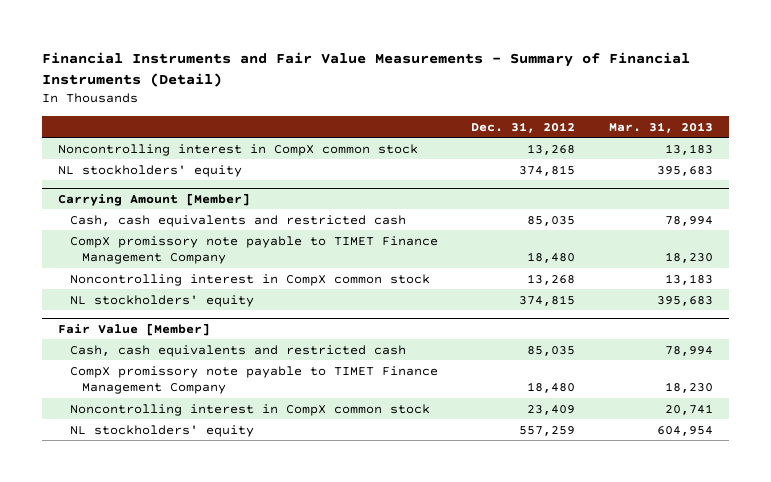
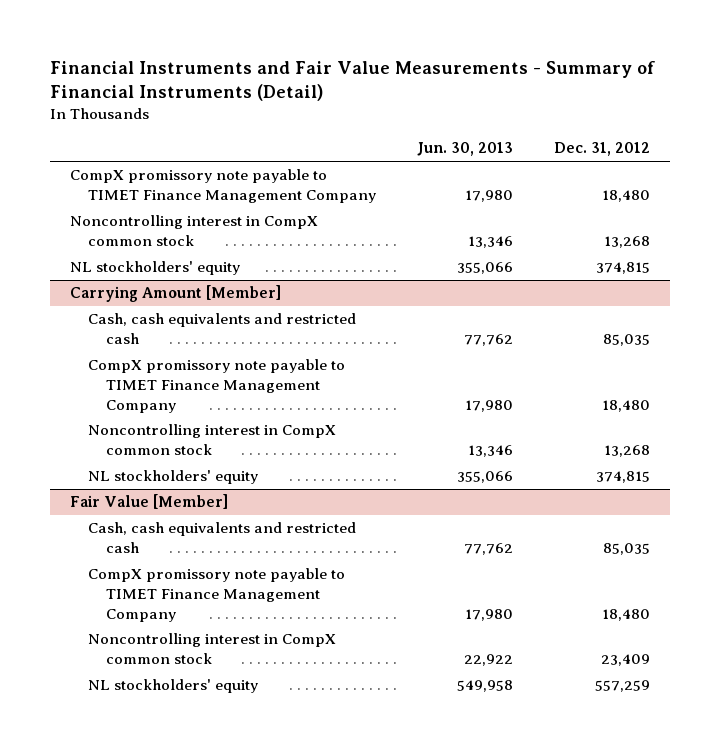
- | Dec. 31, 2012 | Mar. 31, 2013
+ | Jun. 30, 2013 | Dec. 31, 2012
+ CompX promissory note payable to TIMET Finance Management Company | 17,980 | 18,480

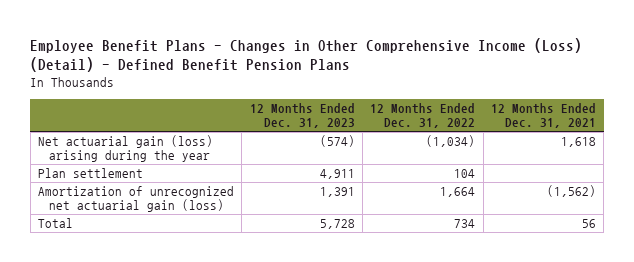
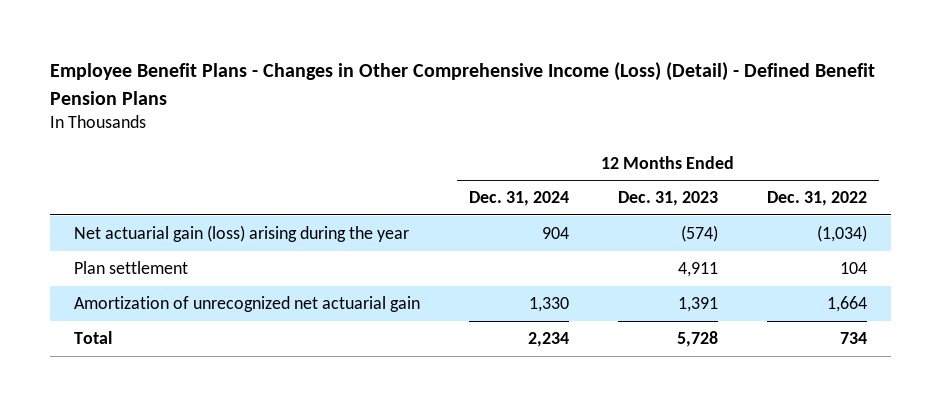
- | 12 Months Ended Dec. 31, 2023 | 12 Months Ended Dec. 31, 2022 | 12 Months Ended Dec. 31, 2021
+ | 12 Months Ended Dec. 31, 2024 | 12 Months Ended Dec. 31, 2023 | 12 Months Ended Dec. 31, 2022
- Amortization of unrecognized net actuarial gain (loss) | 1,391 | 1,664 | (1,562)
+ Amortization of unrecognized net actuarial gain | 1,330 | 1,391 | 1,664

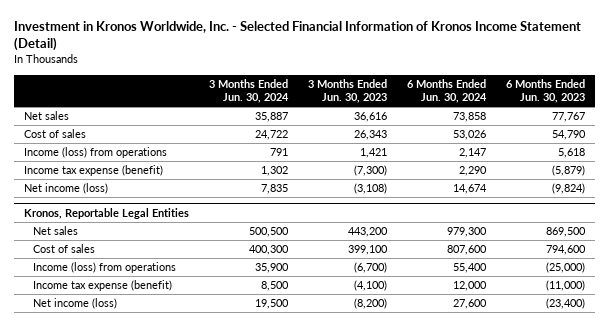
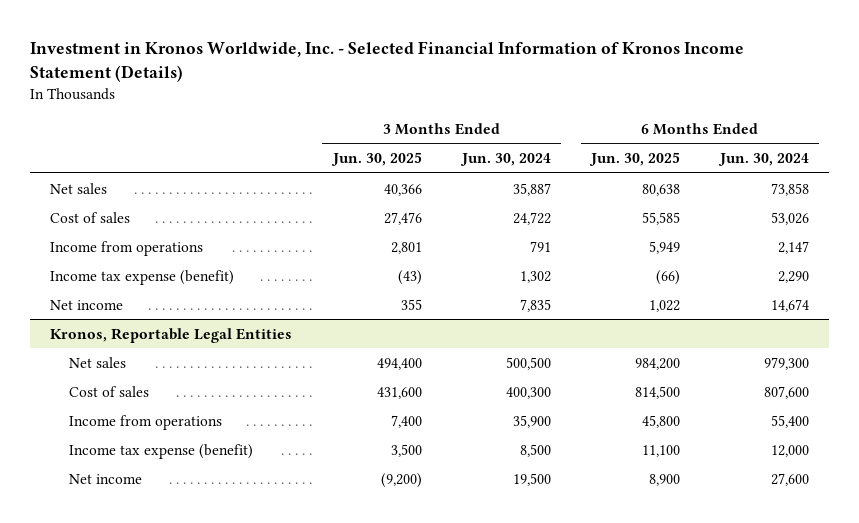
- Investment in Kronos Worldwide, Inc. - Selected Financial Information of Kronos Income Statement (Detail)
+ Investment in Kronos Worldwide, Inc. - Selected Financial Information of Kronos Income Statement (Details)
- | 3 Months Ended Jun. 30, 2024 | 3 Months Ended Jun. 30, 2023 | 6 Months Ended Jun. 30, 2024 | 6 Months Ended Jun. 30, 2023
+ | 3 Months Ended Jun. 30, 2025 | 3 Months Ended Jun. 30, 2024 | 6 Months Ended Jun. 30, 2025 | 6 Months Ended Jun. 30, 2024
- Income (loss) from operations | 791 | 1,421 | 2,147 | 5,618
+ Income from operations | 2,801 | 791 | 5,949 | 2,147
- Net income (loss) | 7,835 | (3,108) | 14,674 | (9,824)
+ Net income | 355 | 7,835 | 1,022 | 14,674
@ Kronos, Reportable Legal Entities
- Income (loss) from operations | 35,900 | (6,700) | 55,400 | (25,000)
+ Income from operations | 7,400 | 35,900 | 45,800 | 55,400
- Net income (loss) | 19,500 | (8,200) | 27,600 | (23,400)
+ Net income | (9,200) | 19,500 | 8,900 | 27,600

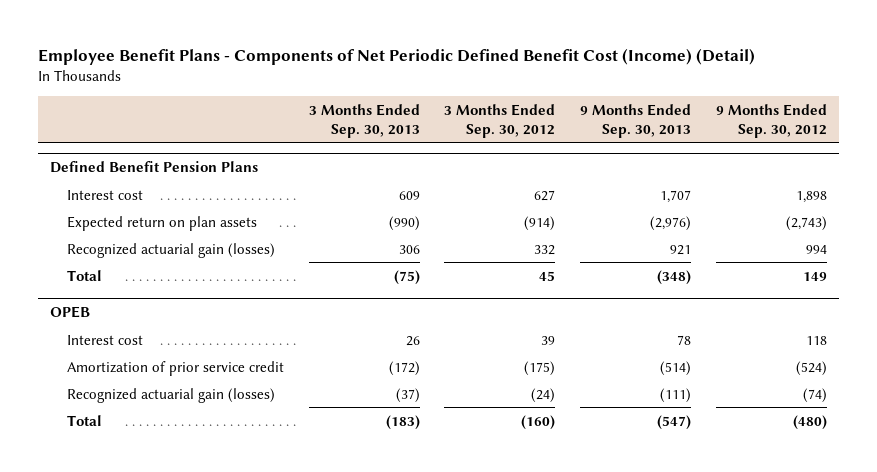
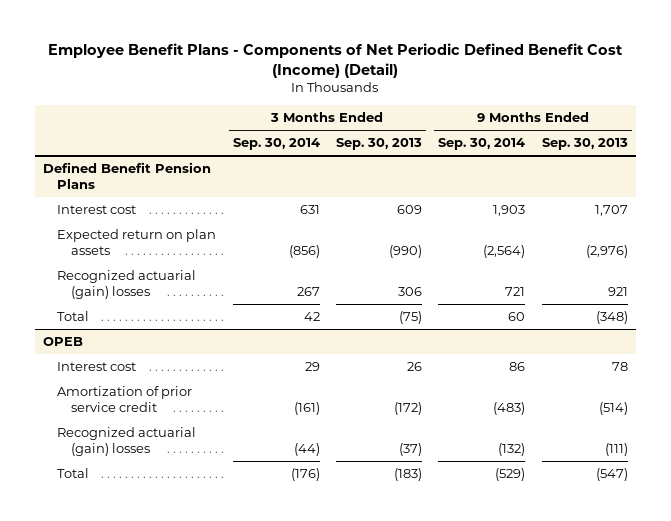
- | 3 Months Ended Sep. 30, 2013 | 3 Months Ended Sep. 30, 2012 | 9 Months Ended Sep. 30, 2013 | 9 Months Ended Sep. 30, 2012
+ | 3 Months Ended Sep. 30, 2014 | 3 Months Ended Sep. 30, 2013 | 9 Months Ended Sep. 30, 2014 | 9 Months Ended Sep. 30, 2013
@ Defined Benefit Pension Plans
- Recognized actuarial gain (losses) | 306 | 332 | 921 | 994
+ Recognized actuarial (gain) losses | 267 | 306 | 721 | 921
@ OPEB
- Recognized actuarial gain (losses) | (37) | (24) | (111) | (74)
+ Recognized actuarial (gain) losses | (44) | (37) | (132) | (111)

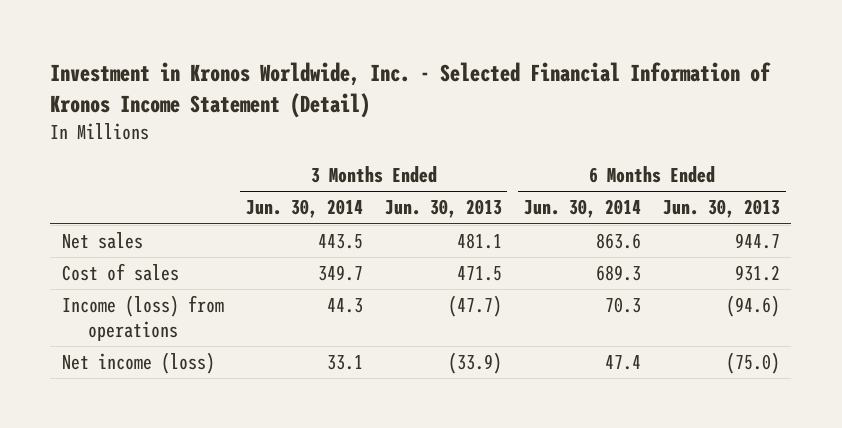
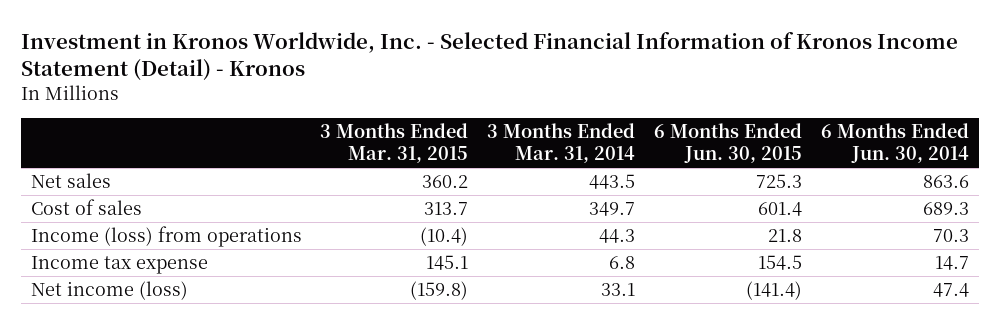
- Investment in Kronos Worldwide, Inc. - Selected Financial Information of Kronos Income Statement (Detail)
+ Investment in Kronos Worldwide, Inc. - Selected Financial Information of Kronos Income Statement (Detail) - Kronos
- | 3 Months Ended Jun. 30, 2014 | 3 Months Ended Jun. 30, 2013 | 6 Months Ended Jun. 30, 2014 | 6 Months Ended Jun. 30, 2013
+ | 3 Months Ended Mar. 31, 2015 | 3 Months Ended Mar. 31, 2014 | 6 Months Ended Jun. 30, 2015 | 6 Months Ended Jun. 30, 2014
+ Income tax expense | 145.1 | 6.8 | 154.5 | 14.7

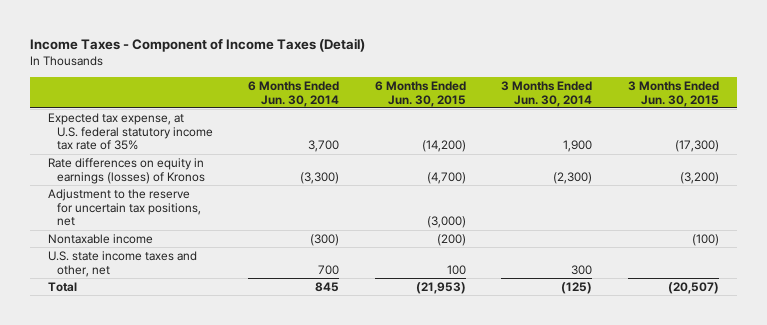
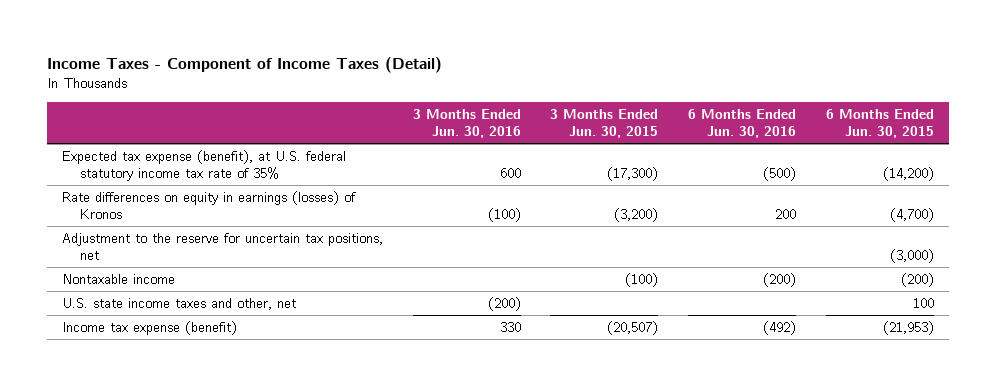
- | 6 Months Ended Jun. 30, 2014 | 6 Months Ended Jun. 30, 2015 | 3 Months Ended Jun. 30, 2014 | 3 Months Ended Jun. 30, 2015
+ | 3 Months Ended Jun. 30, 2016 | 3 Months Ended Jun. 30, 2015 | 6 Months Ended Jun. 30, 2016 | 6 Months Ended Jun. 30, 2015
- Expected tax expense, at U.S. federal statutory income tax rate of 35% | 3,700 | (14,200) | 1,900 | (17,300)
+ Expected tax expense (benefit), at U.S. federal statutory income tax rate of 35% | 600 | (17,300) | (500) | (14,200)
- Total | 845 | (21,953) | (125) | (20,507)
+ Income tax expense (benefit) | 330 | (20,507) | (492) | (21,953)

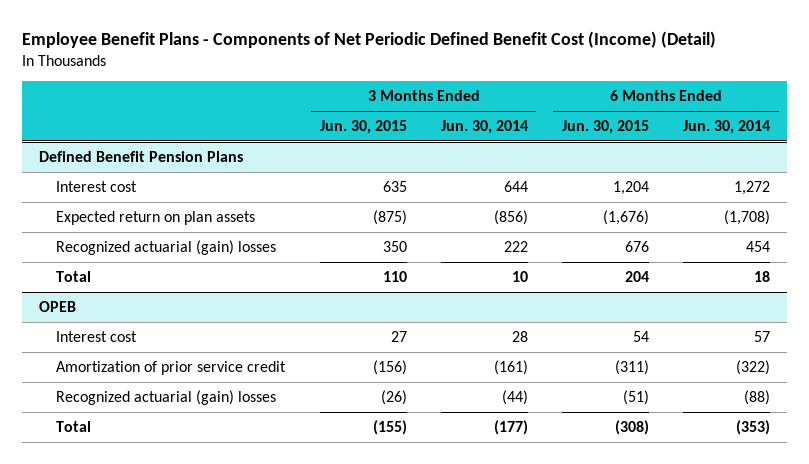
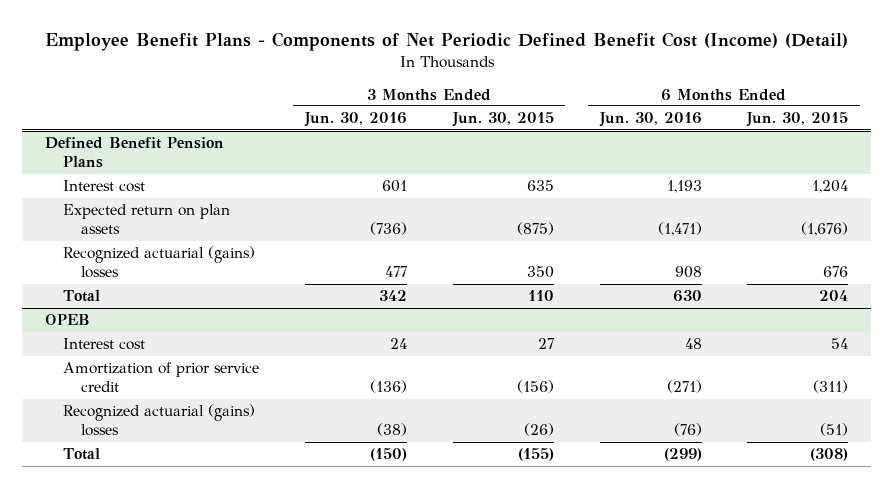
- | 3 Months Ended Jun. 30, 2015 | 3 Months Ended Jun. 30, 2014 | 6 Months Ended Jun. 30, 2015 | 6 Months Ended Jun. 30, 2014
+ | 3 Months Ended Jun. 30, 2016 | 3 Months Ended Jun. 30, 2015 | 6 Months Ended Jun. 30, 2016 | 6 Months Ended Jun. 30, 2015
@ Defined Benefit Pension Plans
- Recognized actuarial (gain) losses | 350 | 222 | 676 | 454
+ Recognized actuarial (gains) losses | 477 | 350 | 908 | 676
@ OPEB
- Recognized actuarial (gain) losses | (26) | (44) | (51) | (88)
+ Recognized actuarial (gains) losses | (38) | (26) | (76) | (51)

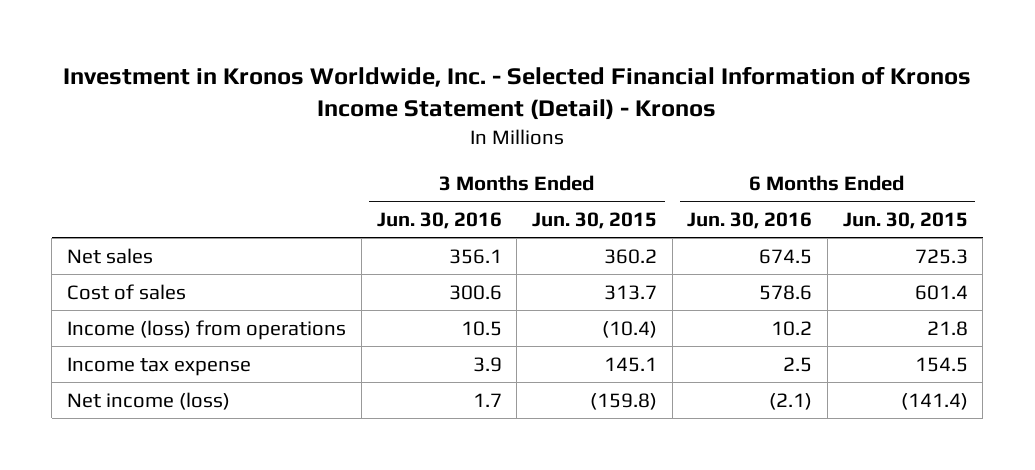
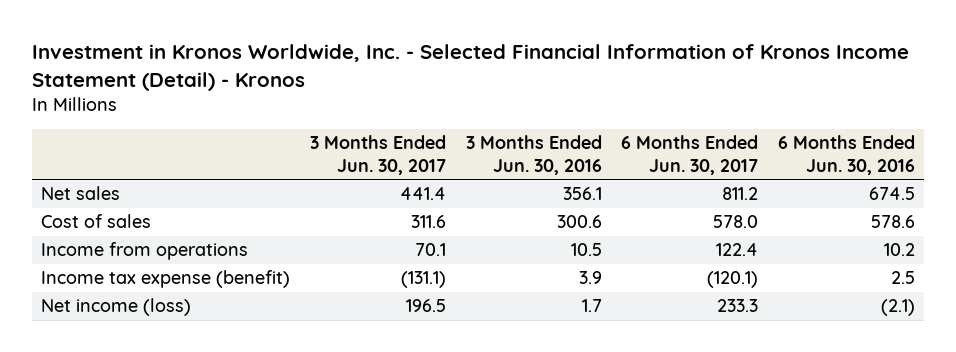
- | 3 Months Ended Jun. 30, 2016 | 3 Months Ended Jun. 30, 2015 | 6 Months Ended Jun. 30, 2016 | 6 Months Ended Jun. 30, 2015
+ | 3 Months Ended Jun. 30, 2017 | 3 Months Ended Jun. 30, 2016 | 6 Months Ended Jun. 30, 2017 | 6 Months Ended Jun. 30, 2016
- Income (loss) from operations | 10.5 | (10.4) | 10.2 | 21.8
- Income tax expense | 3.9 | 145.1 | 2.5 | 154.5
+ Income from operations | 70.1 | 10.5 | 122.4 | 10.2
+ Income tax expense (benefit) | (131.1) | 3.9 | (120.1) | 2.5

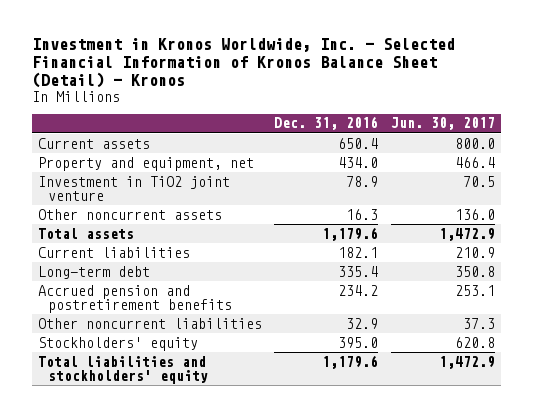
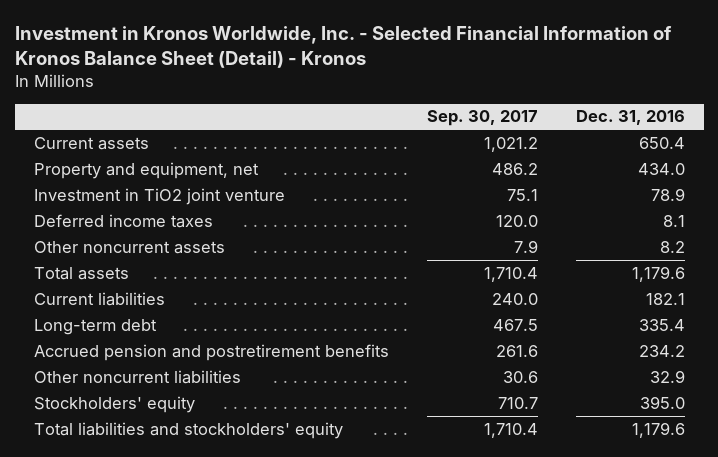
- | Dec. 31, 2016 | Jun. 30, 2017
+ | Sep. 30, 2017 | Dec. 31, 2016
- Other noncurrent assets | 16.3 | 136.0
+ Deferred income taxes | 120.0 | 8.1
+ Other noncurrent assets | 7.9 | 8.2

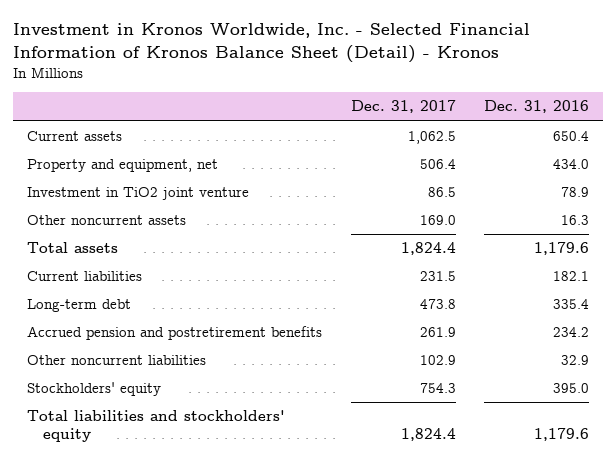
- | Sep. 30, 2017 | Dec. 31, 2016
+ | Dec. 31, 2017 | Dec. 31, 2016
- Deferred income taxes | 120.0 | 8.1
- Other noncurrent assets | 7.9 | 8.2
+ Other noncurrent assets | 169.0 | 16.3

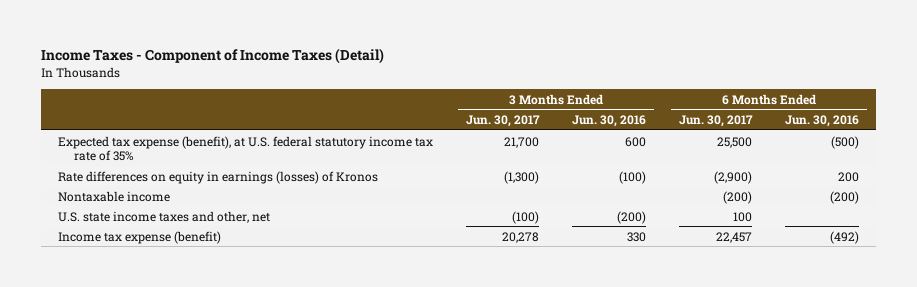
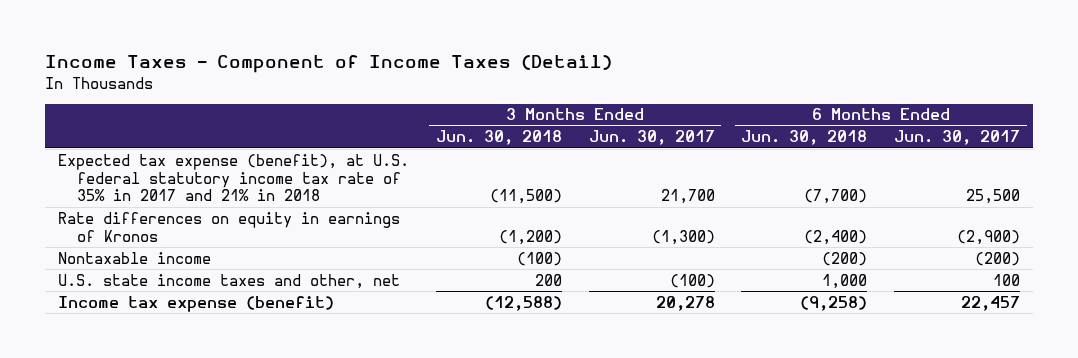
- | 3 Months Ended Jun. 30, 2017 | 3 Months Ended Jun. 30, 2016 | 6 Months Ended Jun. 30, 2017 | 6 Months Ended Jun. 30, 2016
+ | 3 Months Ended Jun. 30, 2018 | 3 Months Ended Jun. 30, 2017 | 6 Months Ended Jun. 30, 2018 | 6 Months Ended Jun. 30, 2017
- Expected tax expense (benefit), at U.S. federal statutory income tax rate of 35% | 21,700 | 600 | 25,500 | (500)
- Rate differences on equity in earnings (losses) of Kronos | (1,300) | (100) | (2,900) | 200
+ Expected tax expense (benefit), at U.S. federal statutory income tax rate of 35% in 2017 and 21% in 2018 | (11,500) | 21,700 | (7,700) | 25,500
+ Rate differences on equity in earnings of Kronos | (1,200) | (1,300) | (2,400) | (2,900)

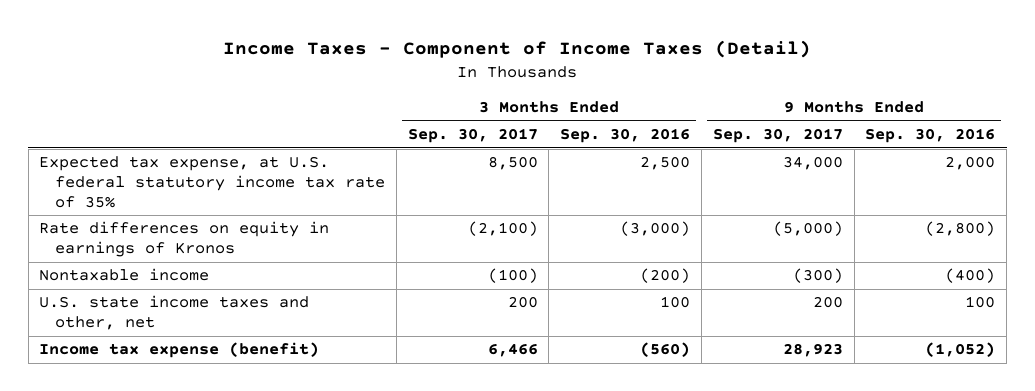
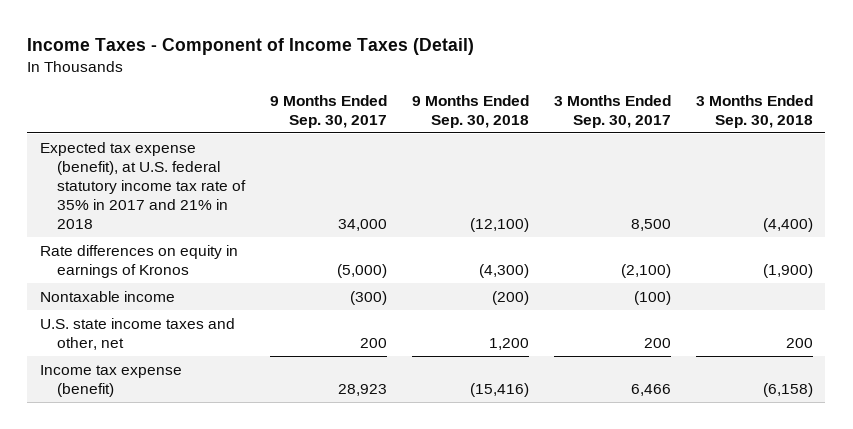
- | 3 Months Ended Sep. 30, 2017 | 3 Months Ended Sep. 30, 2016 | 9 Months Ended Sep. 30, 2017 | 9 Months Ended Sep. 30, 2016
+ | 9 Months Ended Sep. 30, 2017 | 9 Months Ended Sep. 30, 2018 | 3 Months Ended Sep. 30, 2017 | 3 Months Ended Sep. 30, 2018
- Expected tax expense, at U.S. federal statutory income tax rate of 35% | 8,500 | 2,500 | 34,000 | 2,000
+ Expected tax expense (benefit), at U.S. federal statutory income tax rate of 35% in 2017 and 21% in 2018 | 34,000 | (12,100) | 8,500 | (4,400)

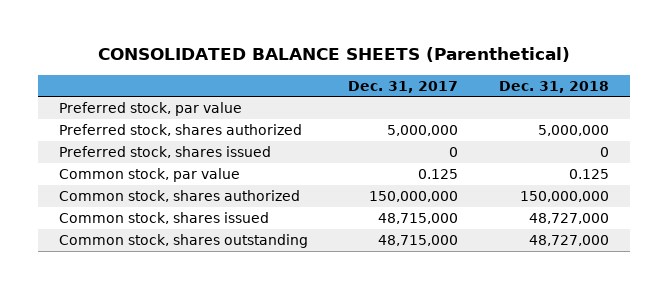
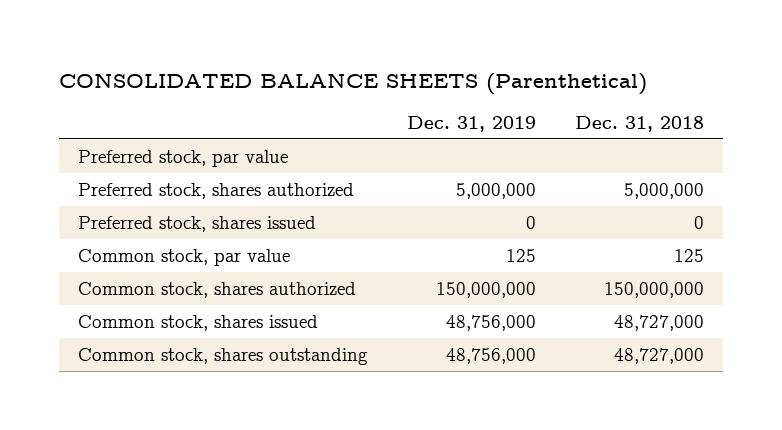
- | Dec. 31, 2017 | Dec. 31, 2018
+ | Dec. 31, 2019 | Dec. 31, 2018
- Common stock, par value | 0.125 | 0.125
+ Common stock, par value | 125 | 125

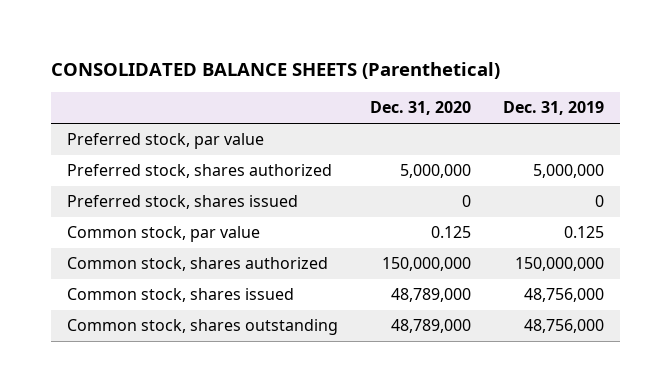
- | Dec. 31, 2019 | Dec. 31, 2018
+ | Dec. 31, 2020 | Dec. 31, 2019
- Common stock, par value | 125 | 125
+ Common stock, par value | 0.125 | 0.125

